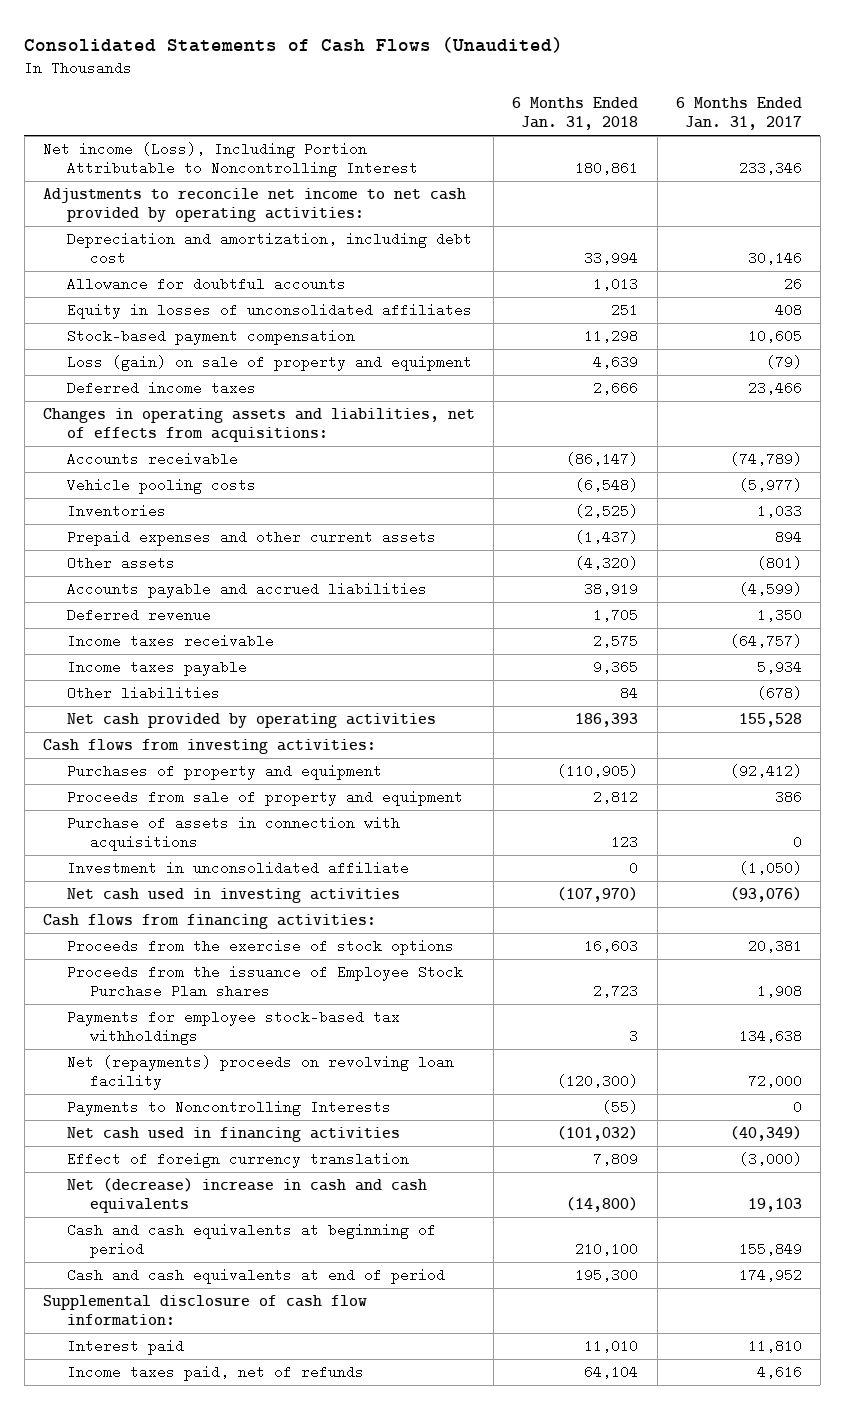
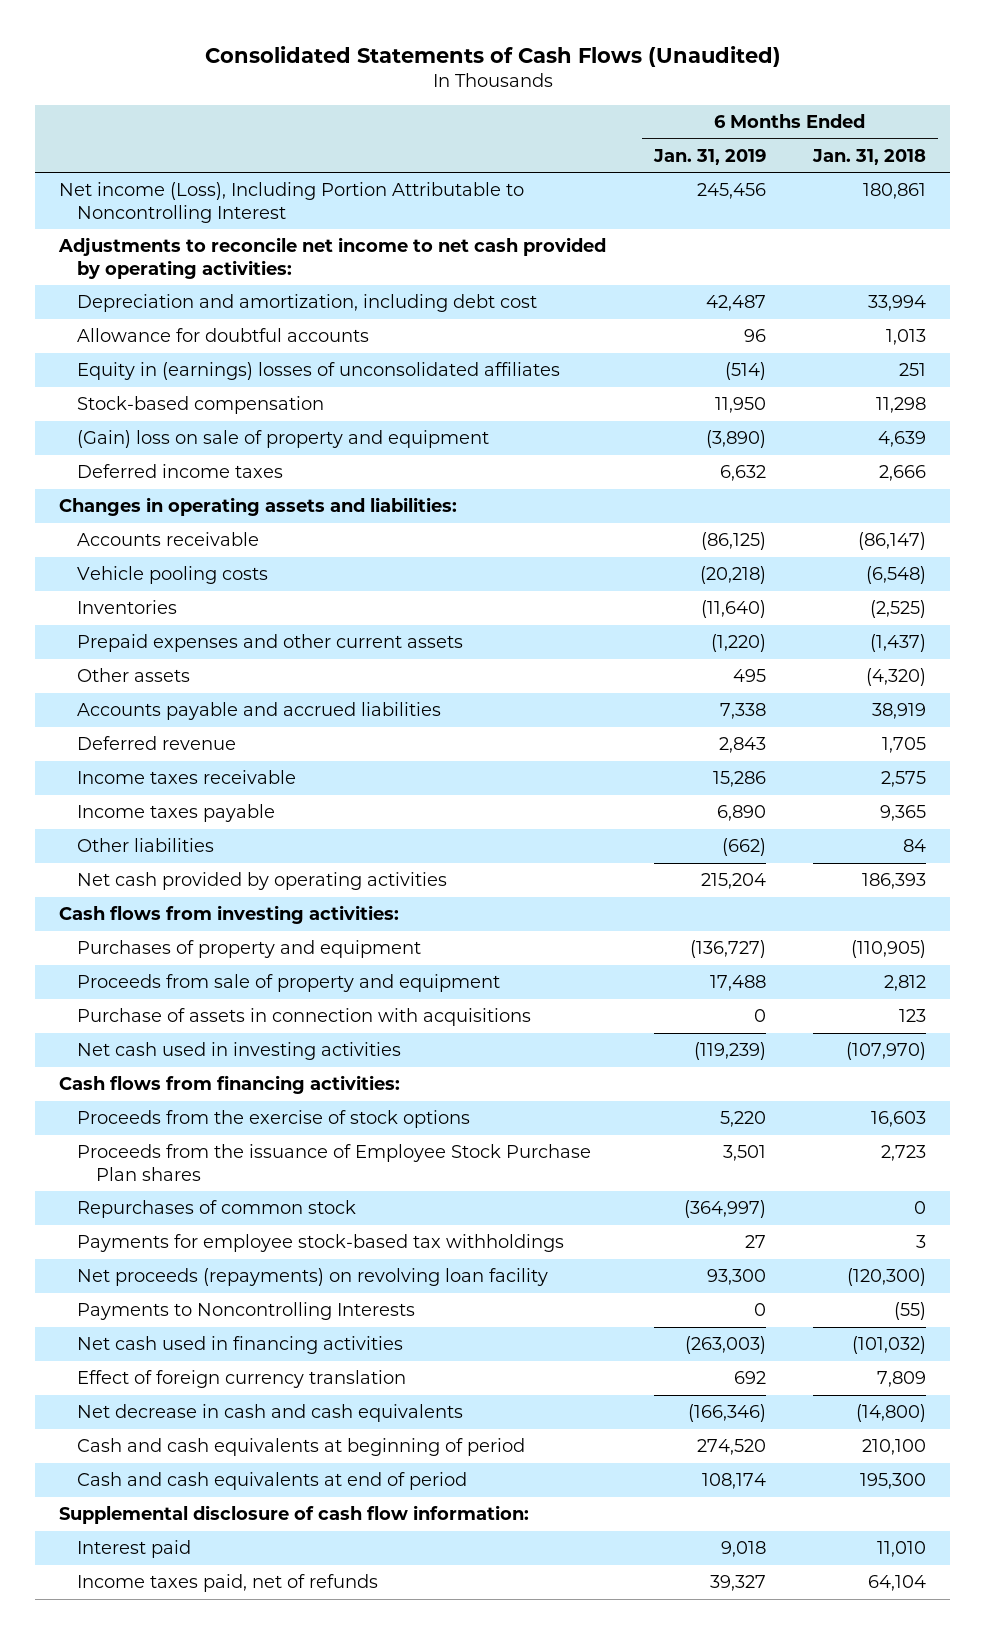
- | 6 Months Ended Jan. 31, 2018 | 6 Months Ended Jan. 31, 2017
+ | 6 Months Ended Jan. 31, 2019 | 6 Months Ended Jan. 31, 2018
- Equity in losses of unconsolidated affiliates | 251 | 408
- Stock-based payment compensation | 11,298 | 10,605
- Loss (gain) on sale of property and equipment | 4,639 | (79)
+ Equity in (earnings) losses of unconsolidated affiliates | (514) | 251
+ Stock-based compensation | 11,950 | 11,298
+ (Gain) loss on sale of property and equipment | (3,890) | 4,639
- Changes in operating assets and liabilities, net of effects from acquisitions:
+ Changes in operating assets and liabilities:
- Investment in unconsolidated affiliate | 0 | (1,050)
+ Repurchases of common stock | (364,997) | 0
- Net (repayments) proceeds on revolving loan facility | (120,300) | 72,000
+ Net proceeds (repayments) on revolving loan facility | 93,300 | (120,300)
- Net (decrease) increase in cash and cash equivalents | (14,800) | 19,103
+ Net decrease in cash and cash equivalents | (166,346) | (14,800)

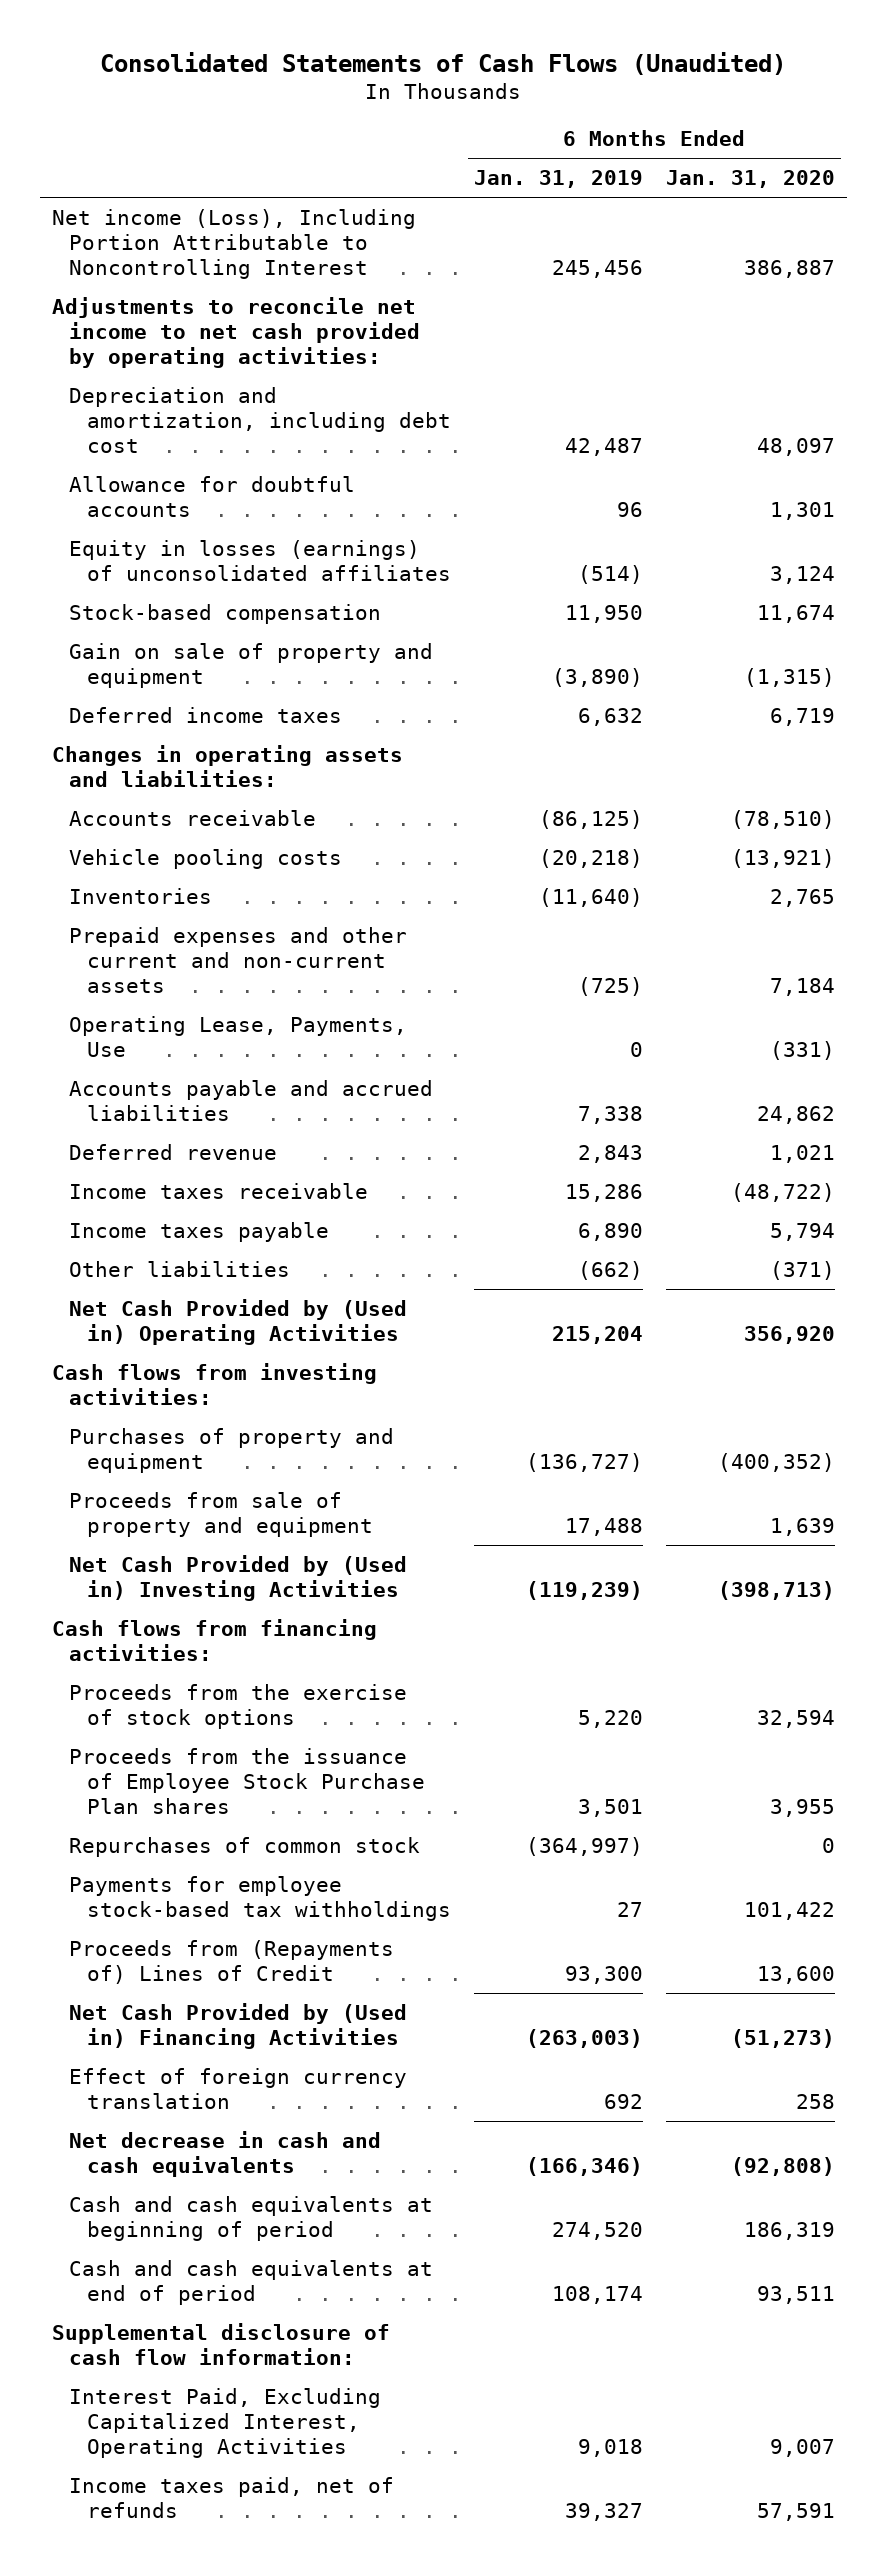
- | 6 Months Ended Jan. 31, 2019 | 6 Months Ended Jan. 31, 2018
+ | 6 Months Ended Jan. 31, 2019 | 6 Months Ended Jan. 31, 2020
- Equity in (earnings) losses of unconsolidated affiliates | (514) | 251
+ Equity in losses (earnings) of unconsolidated affiliates | (514) | 3,124
- (Gain) loss on sale of property and equipment | (3,890) | 4,639
+ Gain on sale of property and equipment | (3,890) | (1,315)
- Prepaid expenses and other current assets | (1,220) | (1,437)
- Other assets | 495 | (4,320)
+ Prepaid expenses and other current and non-current assets | (725) | 7,184
+ Operating Lease, Payments, Use | 0 | (331)
- Net cash provided by operating activities | 215,204 | 186,393
+ Net Cash Provided by (Used in) Operating Activities | 215,204 | 356,920
- Purchase of assets in connection with acquisitions | 0 | 123
- Net cash used in investing activities | (119,239) | (107,970)
+ Net Cash Provided by (Used in) Investing Activities | (119,239) | (398,713)
- Net proceeds (repayments) on revolving loan facility | 93,300 | (120,300)
- Payments to Noncontrolling Interests | 0 | (55)
- Net cash used in financing activities | (263,003) | (101,032)
+ Proceeds from (Repayments of) Lines of Credit | 93,300 | 13,600
+ Net Cash Provided by (Used in) Financing Activities | (263,003) | (51,273)
- Interest paid | 9,018 | 11,010
+ Interest Paid, Excluding Capitalized Interest, Operating Activities | 9,018 | 9,007

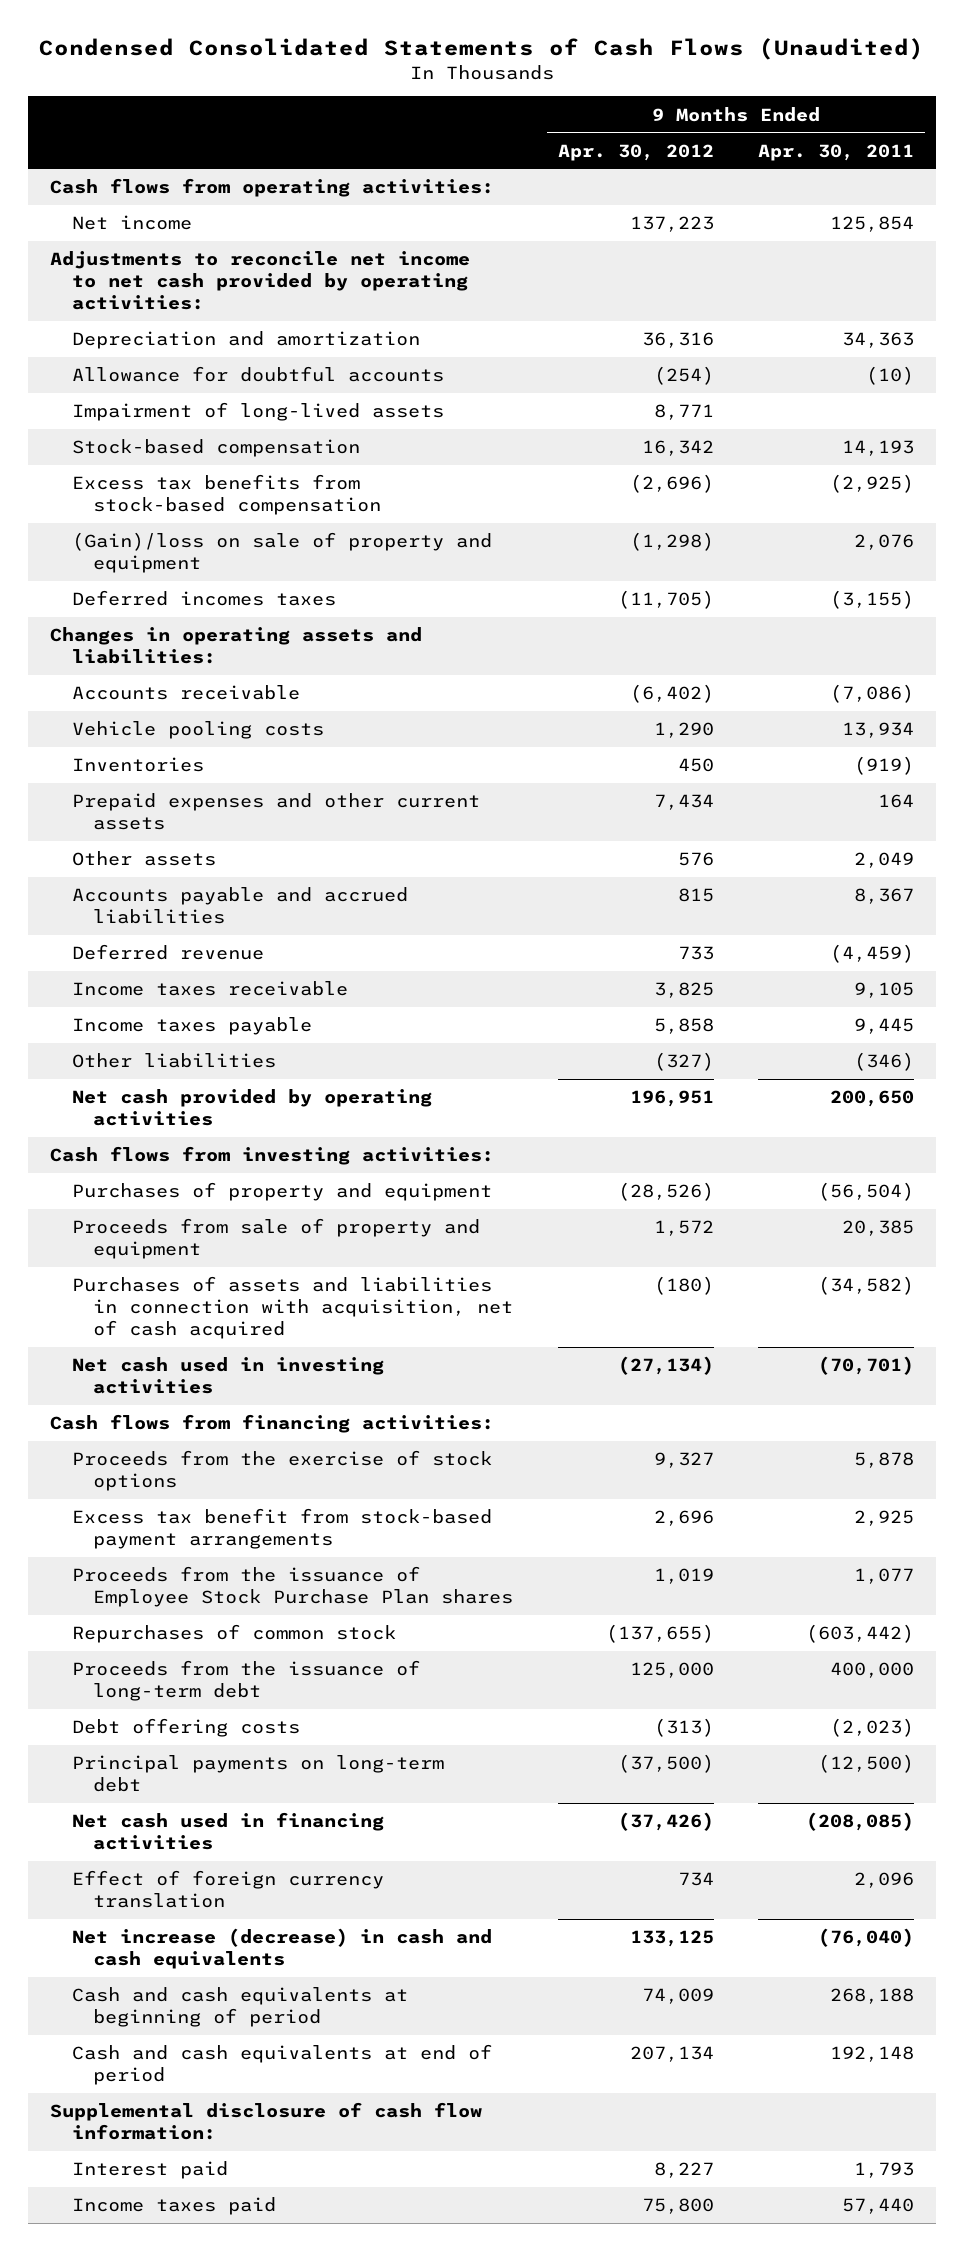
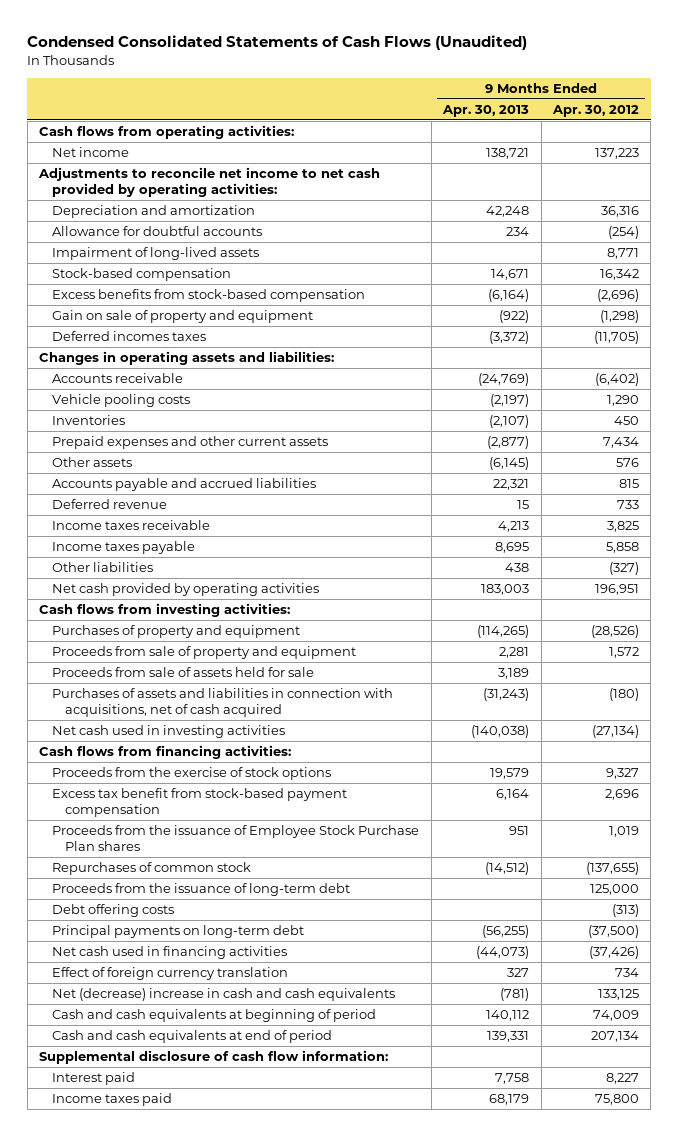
- | 9 Months Ended Apr. 30, 2012 | 9 Months Ended Apr. 30, 2011
+ | 9 Months Ended Apr. 30, 2013 | 9 Months Ended Apr. 30, 2012
- Excess tax benefits from stock-based compensation | (2,696) | (2,925)
- (Gain)/loss on sale of property and equipment | (1,298) | 2,076
+ Excess benefits from stock-based compensation | (6,164) | (2,696)
+ Gain on sale of property and equipment | (922) | (1,298)
- Purchases of assets and liabilities in connection with acquisition, net of cash acquired | (180) | (34,582)
+ Proceeds from sale of assets held for sale | 3,189 |
+ Purchases of assets and liabilities in connection with acquisitions, net of cash acquired | (31,243) | (180)
- Excess tax benefit from stock-based payment arrangements | 2,696 | 2,925
+ Excess tax benefit from stock-based payment compensation | 6,164 | 2,696
- Net increase (decrease) in cash and cash equivalents | 133,125 | (76,040)
+ Net (decrease) increase in cash and cash equivalents | (781) | 133,125

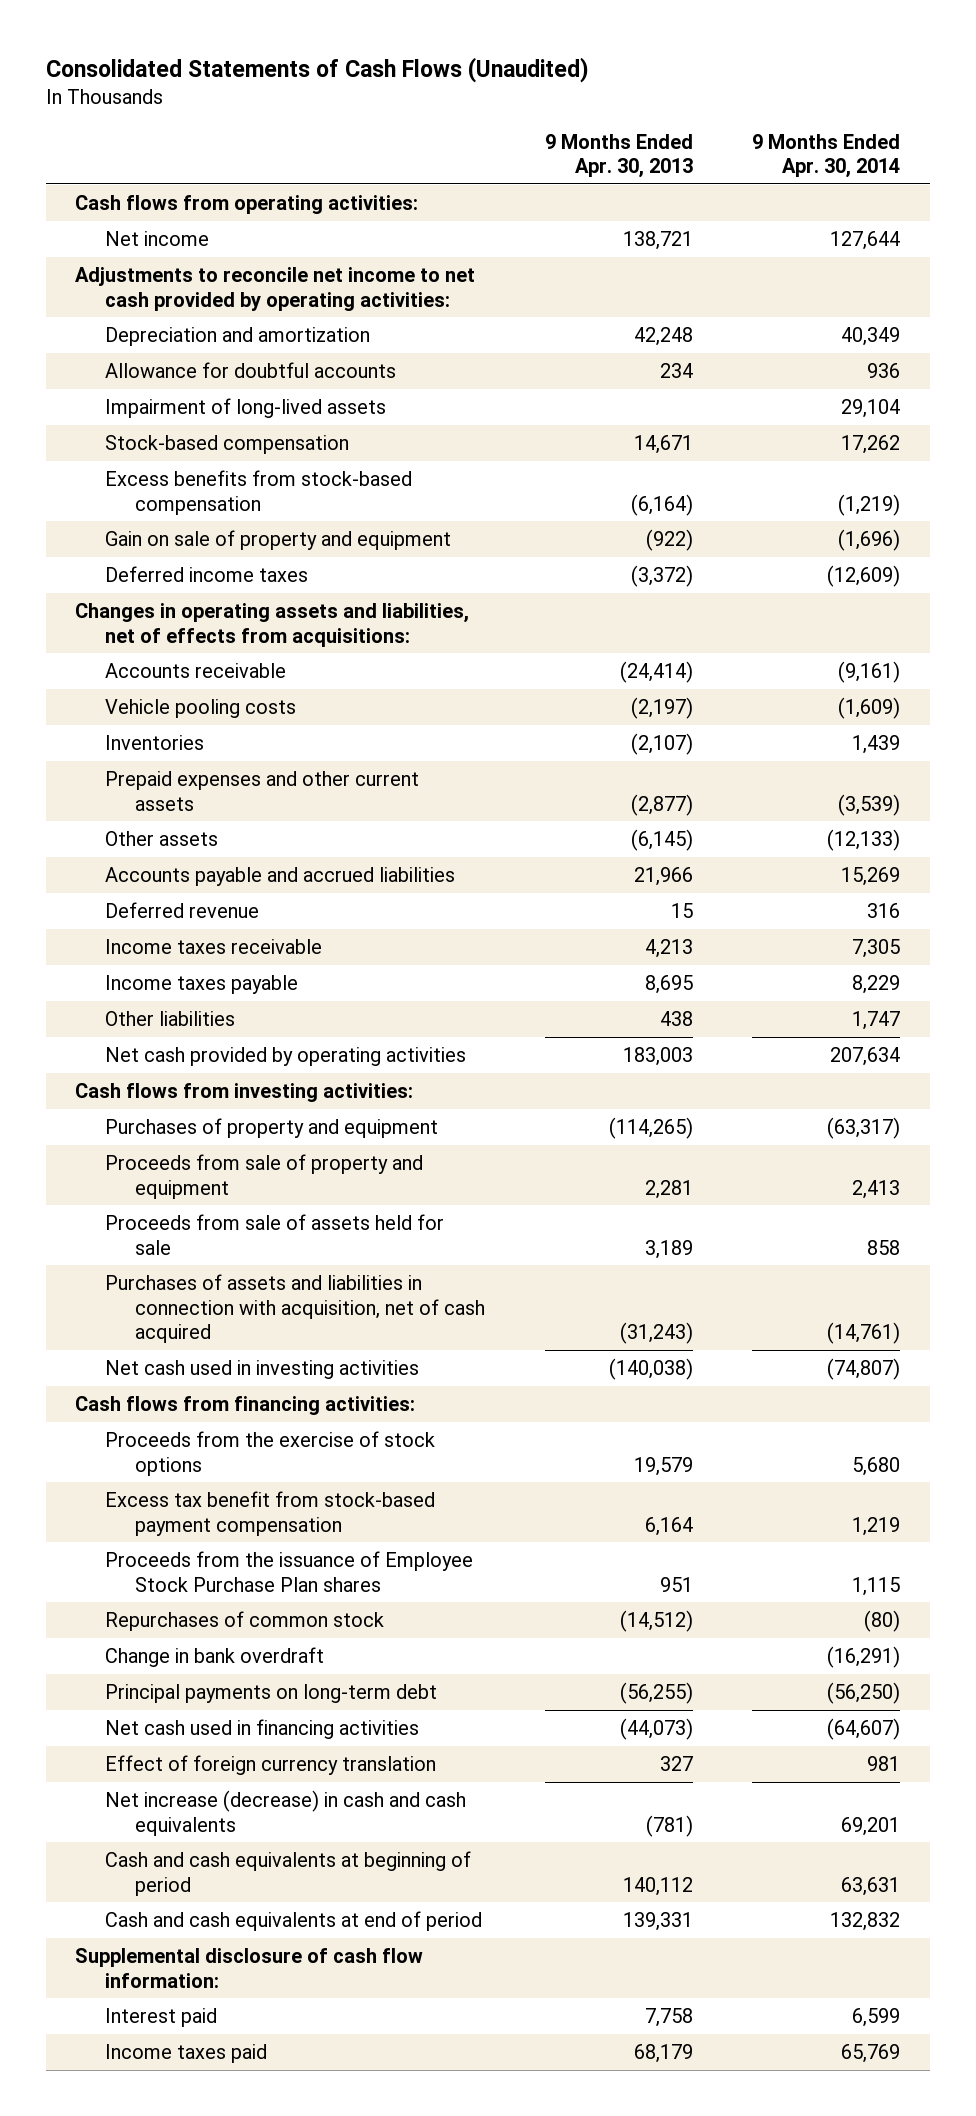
- Condensed Consolidated Statements of Cash Flows (Unaudited)
+ Consolidated Statements of Cash Flows (Unaudited)
- | 9 Months Ended Apr. 30, 2013 | 9 Months Ended Apr. 30, 2012
+ | 9 Months Ended Apr. 30, 2013 | 9 Months Ended Apr. 30, 2014
- Deferred incomes taxes | (3,372) | (11,705)
- Changes in operating assets and liabilities:
- Accounts receivable | (24,769) | (6,402)
+ Deferred income taxes | (3,372) | (12,609)
+ Changes in operating assets and liabilities, net of effects from acquisitions:
+ Accounts receivable | (24,414) | (9,161)
- Accounts payable and accrued liabilities | 22,321 | 815
+ Accounts payable and accrued liabilities | 21,966 | 15,269
- Purchases of assets and liabilities in connection with acquisitions, net of cash acquired | (31,243) | (180)
+ Purchases of assets and liabilities in connection with acquisition, net of cash acquired | (31,243) | (14,761)
- Proceeds from the issuance of long-term debt | | 125,000
- Debt offering costs | | (313)
+ Change in bank overdraft | | (16,291)
- Net (decrease) increase in cash and cash equivalents | (781) | 133,125
+ Net increase (decrease) in cash and cash equivalents | (781) | 69,201

